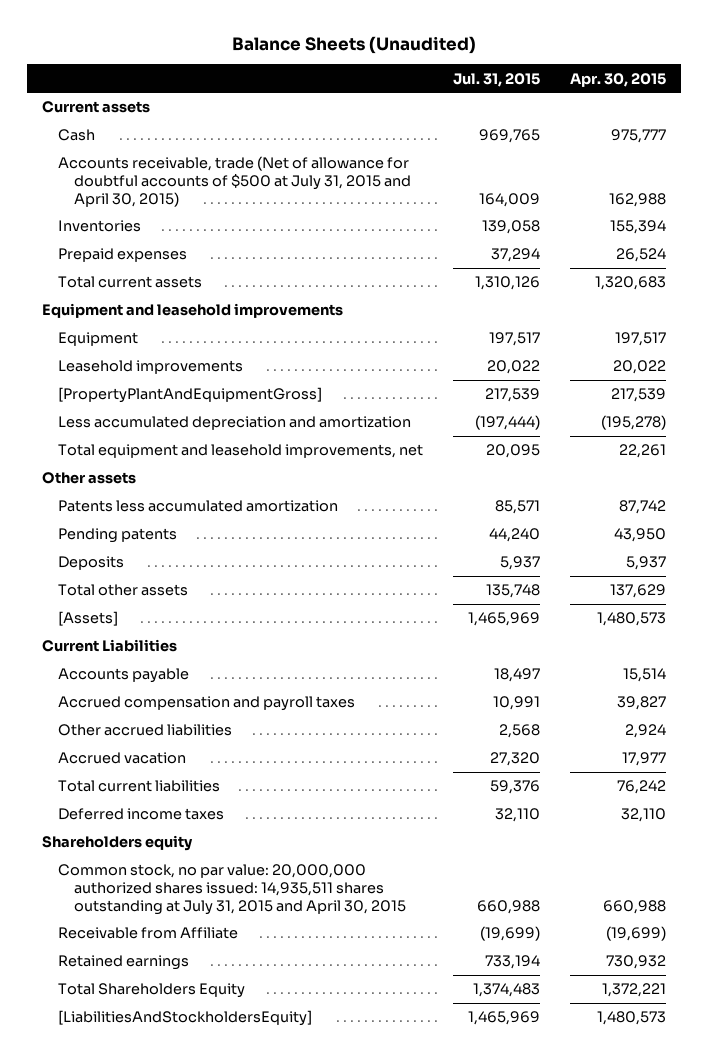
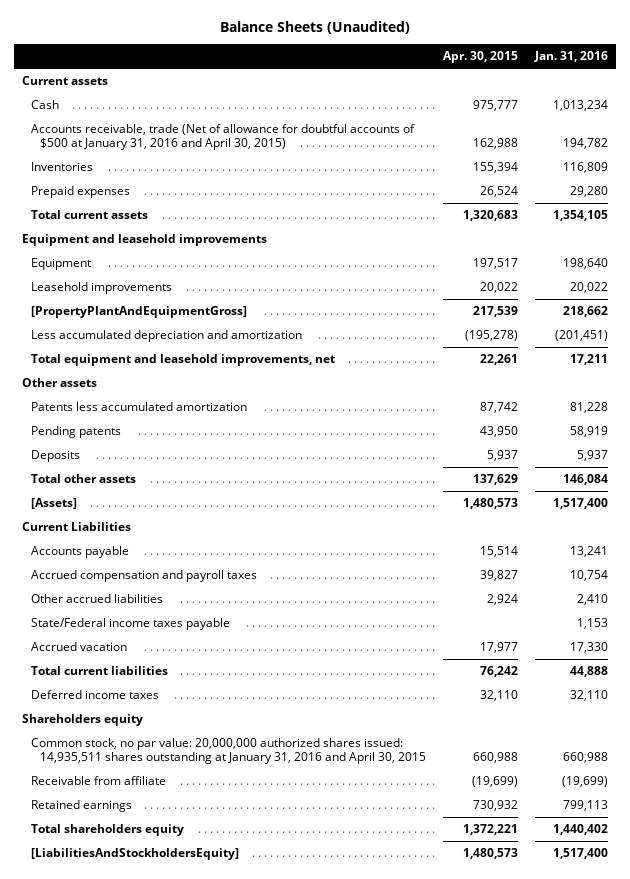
- | Jul. 31, 2015 | Apr. 30, 2015
+ | Apr. 30, 2015 | Jan. 31, 2016
- Accounts receivable, trade (Net of allowance for doubtful accounts of $500 at July 31, 2015 and April 30, 2015) | 164,009 | 162,988
+ Accounts receivable, trade (Net of allowance for doubtful accounts of $500 at January 31, 2016 and April 30, 2015) | 162,988 | 194,782
+ State/Federal income taxes payable | | 1,153
- Common stock, no par value: 20,000,000 authorized shares issued: 14,935,511 shares outstanding at July 31, 2015 and April 30, 2015 | 660,988 | 660,988
- Receivable from Affiliate | (19,699) | (19,699)
+ Common stock, no par value: 20,000,000 authorized shares issued: 14,935,511 shares outstanding at January 31, 2016 and April 30, 2015 | 660,988 | 660,988
+ Receivable from affiliate | (19,699) | (19,699)
- Total Shareholders Equity | 1,374,483 | 1,372,221
+ Total shareholders equity | 1,372,221 | 1,440,402

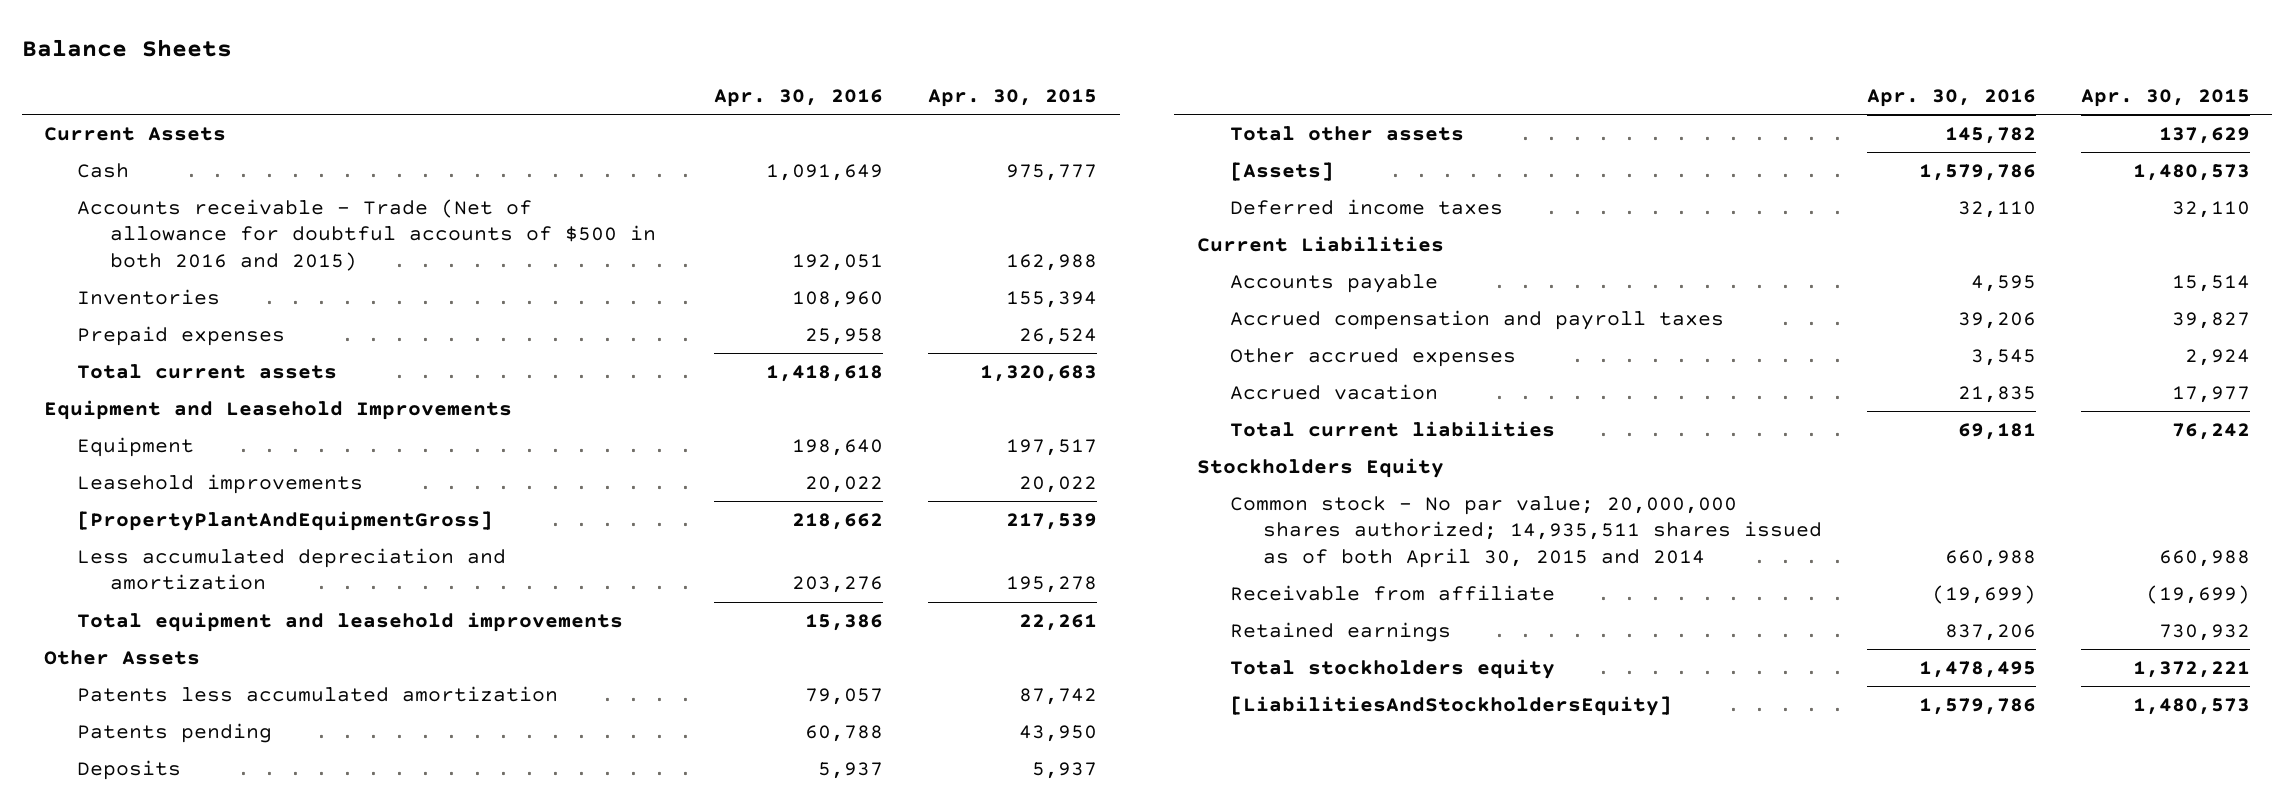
- Balance Sheets (Unaudited)
+ Balance Sheets
- | Apr. 30, 2015 | Jan. 31, 2016
+ | Apr. 30, 2016 | Apr. 30, 2015
- Current assets
+ Current Assets
- Accounts receivable, trade (Net of allowance for doubtful accounts of $500 at January 31, 2016 and April 30, 2015) | 162,988 | 194,782
+ Accounts receivable - Trade (Net of allowance for doubtful accounts of $500 in both 2016 and 2015) | 192,051 | 162,988
- Equipment and leasehold improvements
+ Equipment and Leasehold Improvements
- Less accumulated depreciation and amortization | (195,278) | (201,451)
- Total equipment and leasehold improvements, net | 22,261 | 17,211
- Other assets
+ Less accumulated depreciation and amortization | 203,276 | 195,278
+ Total equipment and leasehold improvements | 15,386 | 22,261
+ Other Assets
- Pending patents | 43,950 | 58,919
+ Patents pending | 60,788 | 43,950
moved up: Deferred income taxes | 32,110 | 32,110
- Other accrued liabilities | 2,924 | 2,410
- State/Federal income taxes payable | | 1,153
+ Other accrued expenses | 3,545 | 2,924
- Shareholders equity
- Common stock, no par value: 20,000,000 authorized shares issued: 14,935,511 shares outstanding at January 31, 2016 and April 30, 2015 | 660,988 | 660,988
+ Stockholders Equity
+ Common stock - No par value; 20,000,000 shares authorized; 14,935,511 shares issued as of both April 30, 2015 and 2014 | 660,988 | 660,988
- Total shareholders equity | 1,372,221 | 1,440,402
+ Total stockholders equity | 1,478,495 | 1,372,221

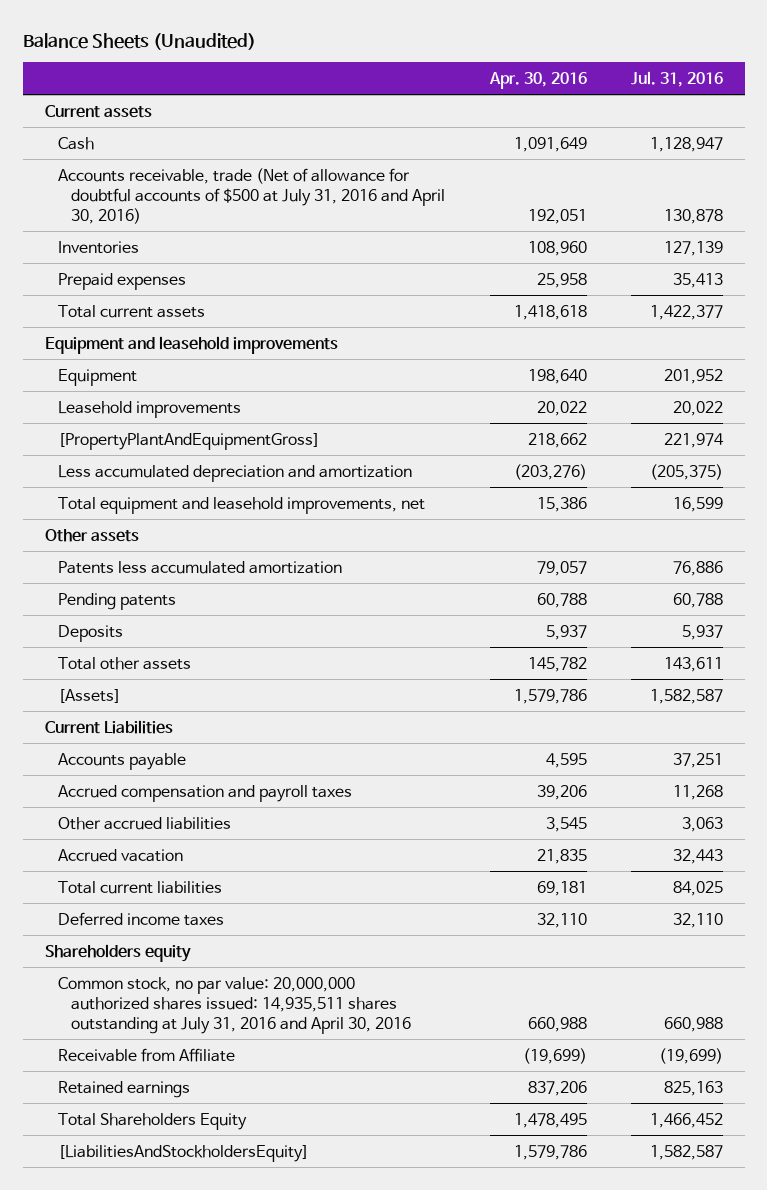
- Balance Sheets
+ Balance Sheets (Unaudited)
- | Apr. 30, 2016 | Apr. 30, 2015
+ | Apr. 30, 2016 | Jul. 31, 2016
- Current Assets
+ Current assets
- Accounts receivable - Trade (Net of allowance for doubtful accounts of $500 in both 2016 and 2015) | 192,051 | 162,988
+ Accounts receivable, trade (Net of allowance for doubtful accounts of $500 at July 31, 2016 and April 30, 2016) | 192,051 | 130,878
- Equipment and Leasehold Improvements
+ Equipment and leasehold improvements
- Less accumulated depreciation and amortization | 203,276 | 195,278
- Total equipment and leasehold improvements | 15,386 | 22,261
- Other Assets
+ Less accumulated depreciation and amortization | (203,276) | (205,375)
+ Total equipment and leasehold improvements, net | 15,386 | 16,599
+ Other assets
- Patents pending | 60,788 | 43,950
+ Pending patents | 60,788 | 60,788
- Other accrued expenses | 3,545 | 2,924
+ Other accrued liabilities | 3,545 | 3,063
- Stockholders Equity
- Common stock - No par value; 20,000,000 shares authorized; 14,935,511 shares issued as of both April 30, 2015 and 2014 | 660,988 | 660,988
- Receivable from affiliate | (19,699) | (19,699)
moved down: Deferred income taxes | 32,110 | 32,110
+ Shareholders equity
+ Common stock, no par value: 20,000,000 authorized shares issued: 14,935,511 shares outstanding at July 31, 2016 and April 30, 2016 | 660,988 | 660,988
+ Receivable from Affiliate | (19,699) | (19,699)
- Total stockholders equity | 1,478,495 | 1,372,221
+ Total Shareholders Equity | 1,478,495 | 1,466,452

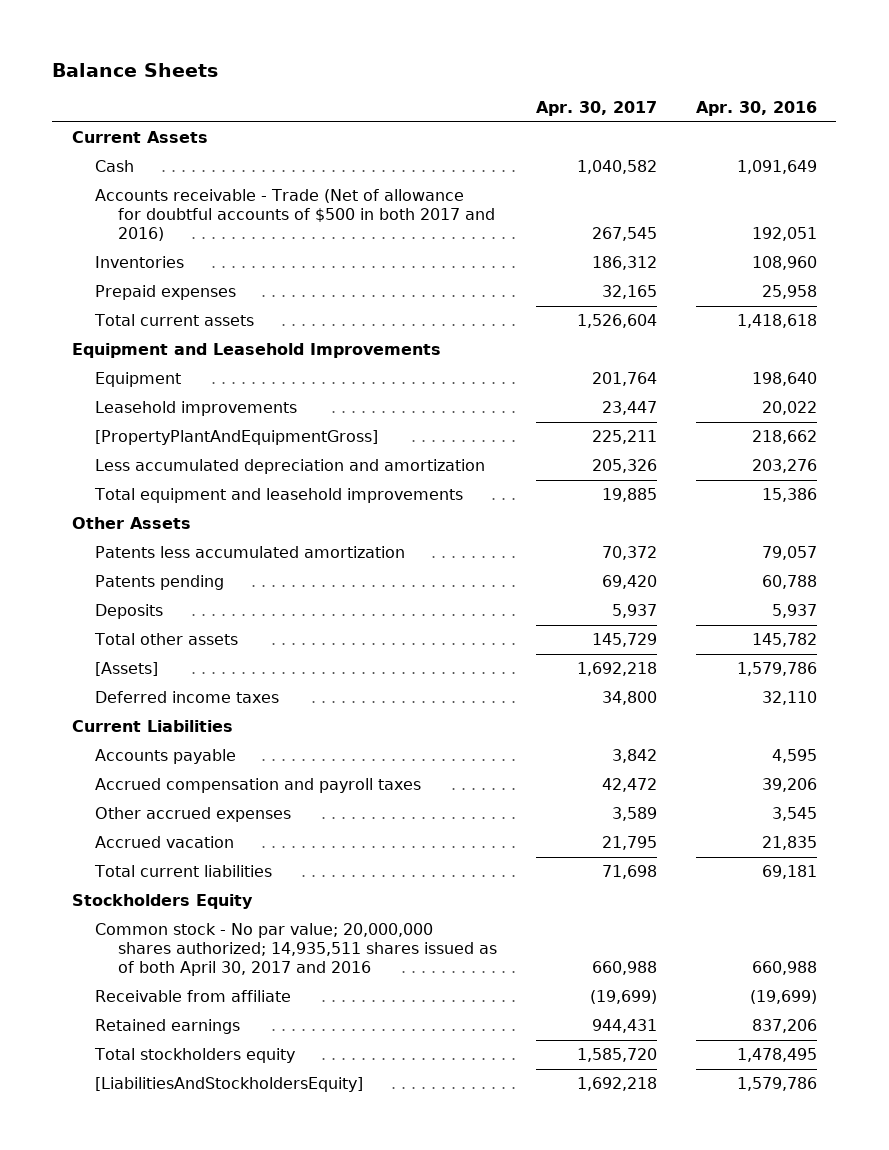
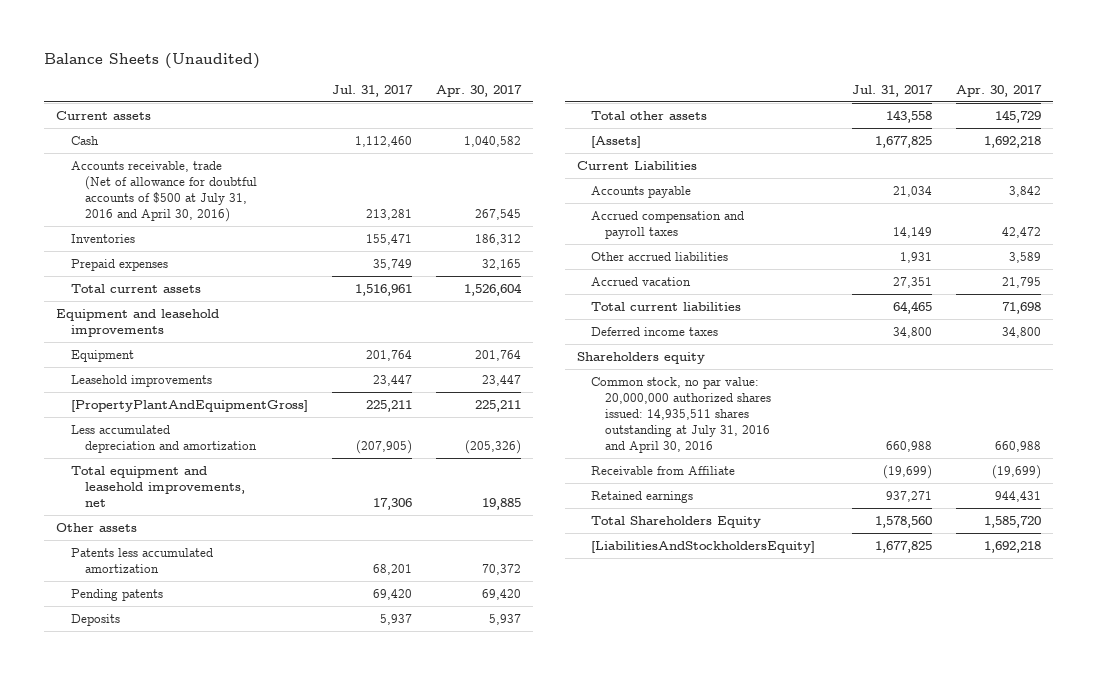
- Balance Sheets
+ Balance Sheets (Unaudited)
- | Apr. 30, 2017 | Apr. 30, 2016
+ | Jul. 31, 2017 | Apr. 30, 2017
- Current Assets
+ Current assets
- Accounts receivable - Trade (Net of allowance for doubtful accounts of $500 in both 2017 and 2016) | 267,545 | 192,051
+ Accounts receivable, trade (Net of allowance for doubtful accounts of $500 at July 31, 2016 and April 30, 2016) | 213,281 | 267,545
- Equipment and Leasehold Improvements
+ Equipment and leasehold improvements
- Less accumulated depreciation and amortization | 205,326 | 203,276
- Total equipment and leasehold improvements | 19,885 | 15,386
- Other Assets
+ Less accumulated depreciation and amortization | (207,905) | (205,326)
+ Total equipment and leasehold improvements, net | 17,306 | 19,885
+ Other assets
- Patents pending | 69,420 | 60,788
+ Pending patents | 69,420 | 69,420
- Other accrued expenses | 3,589 | 3,545
+ Other accrued liabilities | 1,931 | 3,589
- Stockholders Equity
- Common stock - No par value; 20,000,000 shares authorized; 14,935,511 shares issued as of both April 30, 2017 and 2016 | 660,988 | 660,988
- Receivable from affiliate | (19,699) | (19,699)
moved down: Deferred income taxes | 34,800 | 34,800
+ Shareholders equity
+ Common stock, no par value: 20,000,000 authorized shares issued: 14,935,511 shares outstanding at July 31, 2016 and April 30, 2016 | 660,988 | 660,988
+ Receivable from Affiliate | (19,699) | (19,699)
- Total stockholders equity | 1,585,720 | 1,478,495
+ Total Shareholders Equity | 1,578,560 | 1,585,720

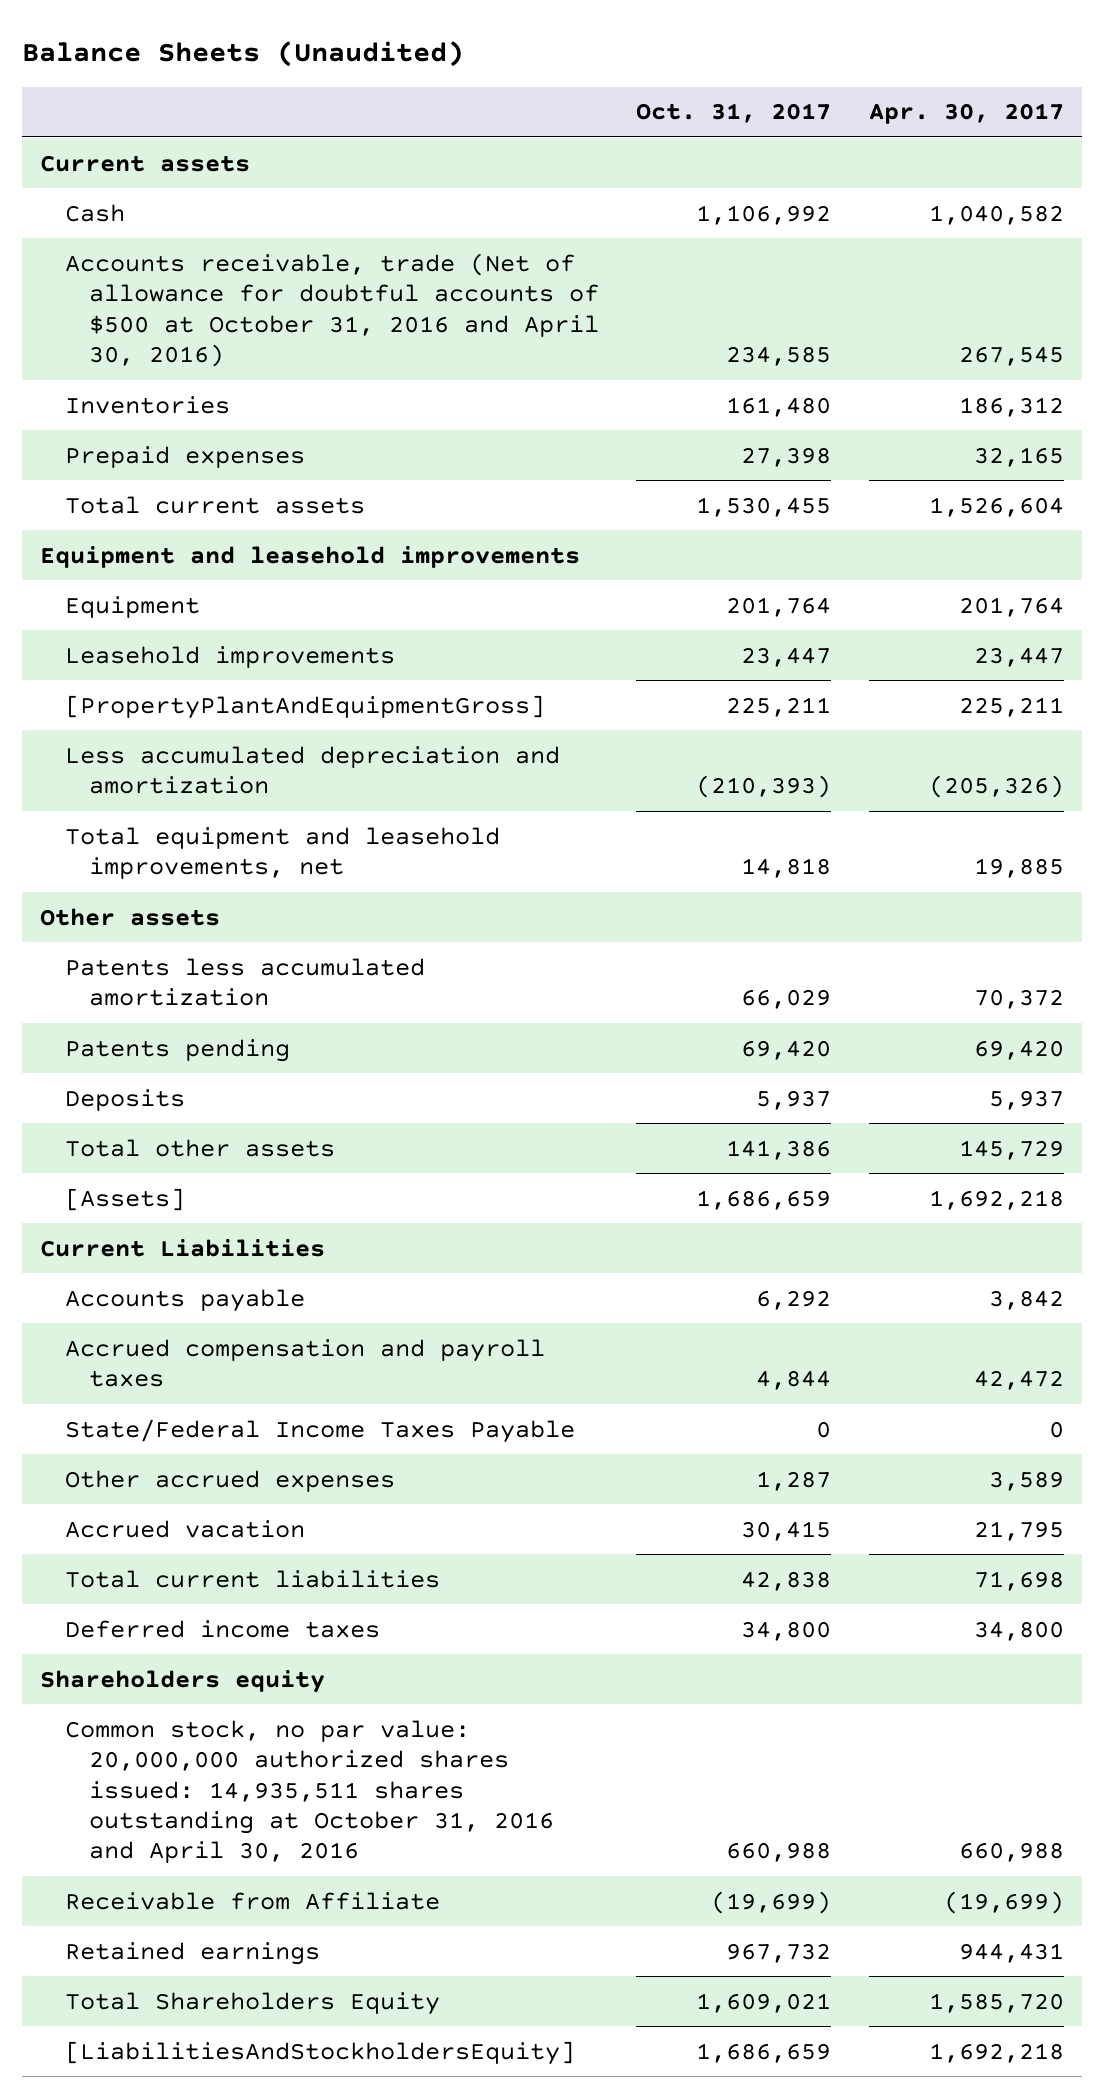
- | Jul. 31, 2017 | Apr. 30, 2017
+ | Oct. 31, 2017 | Apr. 30, 2017
- Accounts receivable, trade (Net of allowance for doubtful accounts of $500 at July 31, 2016 and April 30, 2016) | 213,281 | 267,545
+ Accounts receivable, trade (Net of allowance for doubtful accounts of $500 at October 31, 2016 and April 30, 2016) | 234,585 | 267,545
- Pending patents | 69,420 | 69,420
+ Patents pending | 69,420 | 69,420
- Other accrued liabilities | 1,931 | 3,589
+ State/Federal Income Taxes Payable | 0 | 0
+ Other accrued expenses | 1,287 | 3,589
- Common stock, no par value: 20,000,000 authorized shares issued: 14,935,511 shares outstanding at July 31, 2016 and April 30, 2016 | 660,988 | 660,988
+ Common stock, no par value: 20,000,000 authorized shares issued: 14,935,511 shares outstanding at October 31, 2016 and April 30, 2016 | 660,988 | 660,988

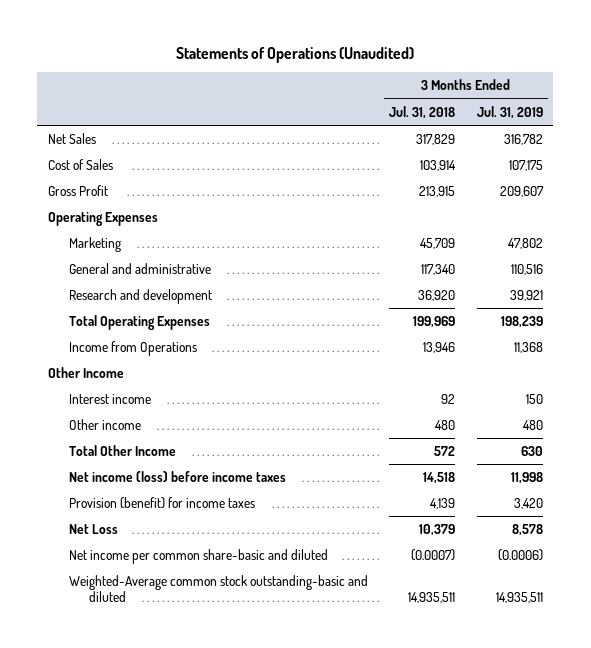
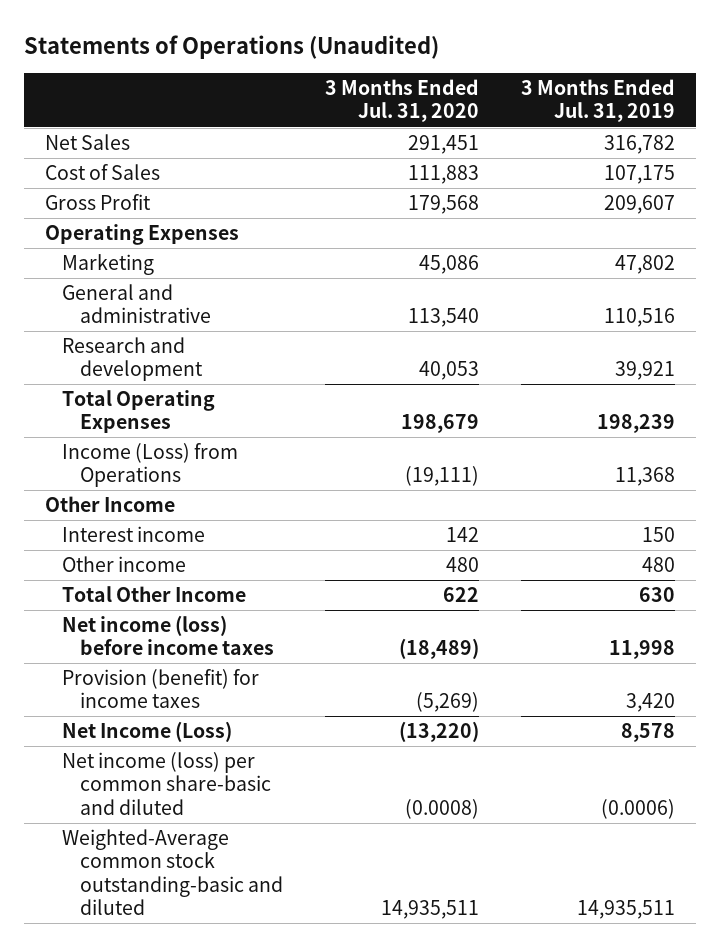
- | 3 Months Ended Jul. 31, 2018 | 3 Months Ended Jul. 31, 2019
+ | 3 Months Ended Jul. 31, 2020 | 3 Months Ended Jul. 31, 2019
- Income from Operations | 13,946 | 11,368
+ Income (Loss) from Operations | (19,111) | 11,368
- Net Loss | 10,379 | 8,578
- Net income per common share-basic and diluted | (0.0007) | (0.0006)
+ Net Income (Loss) | (13,220) | 8,578
+ Net income (loss) per common share-basic and diluted | (0.0008) | (0.0006)

